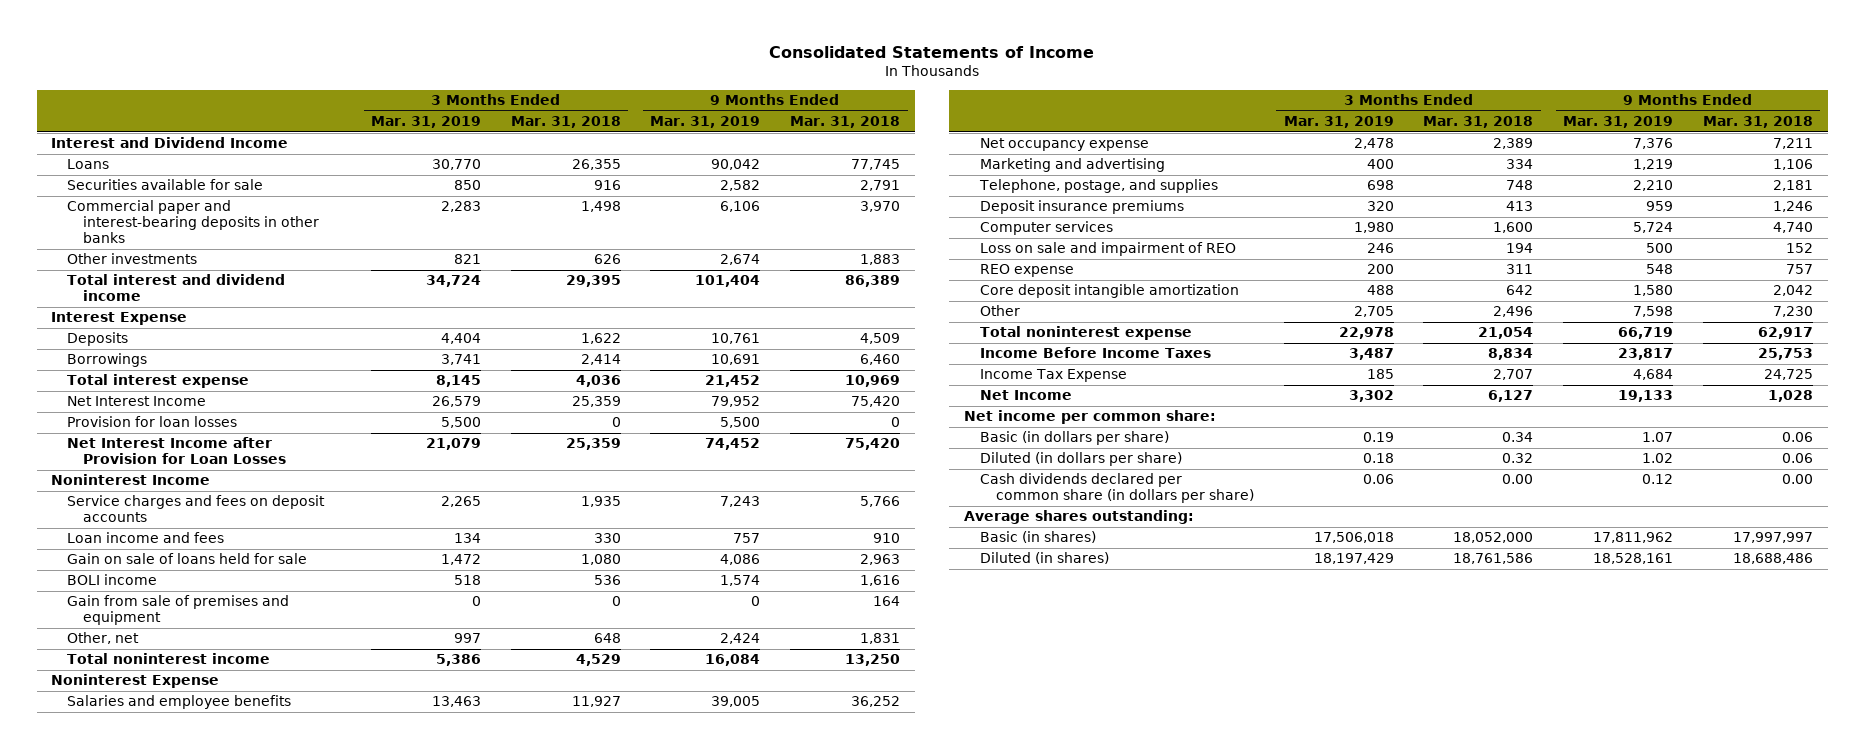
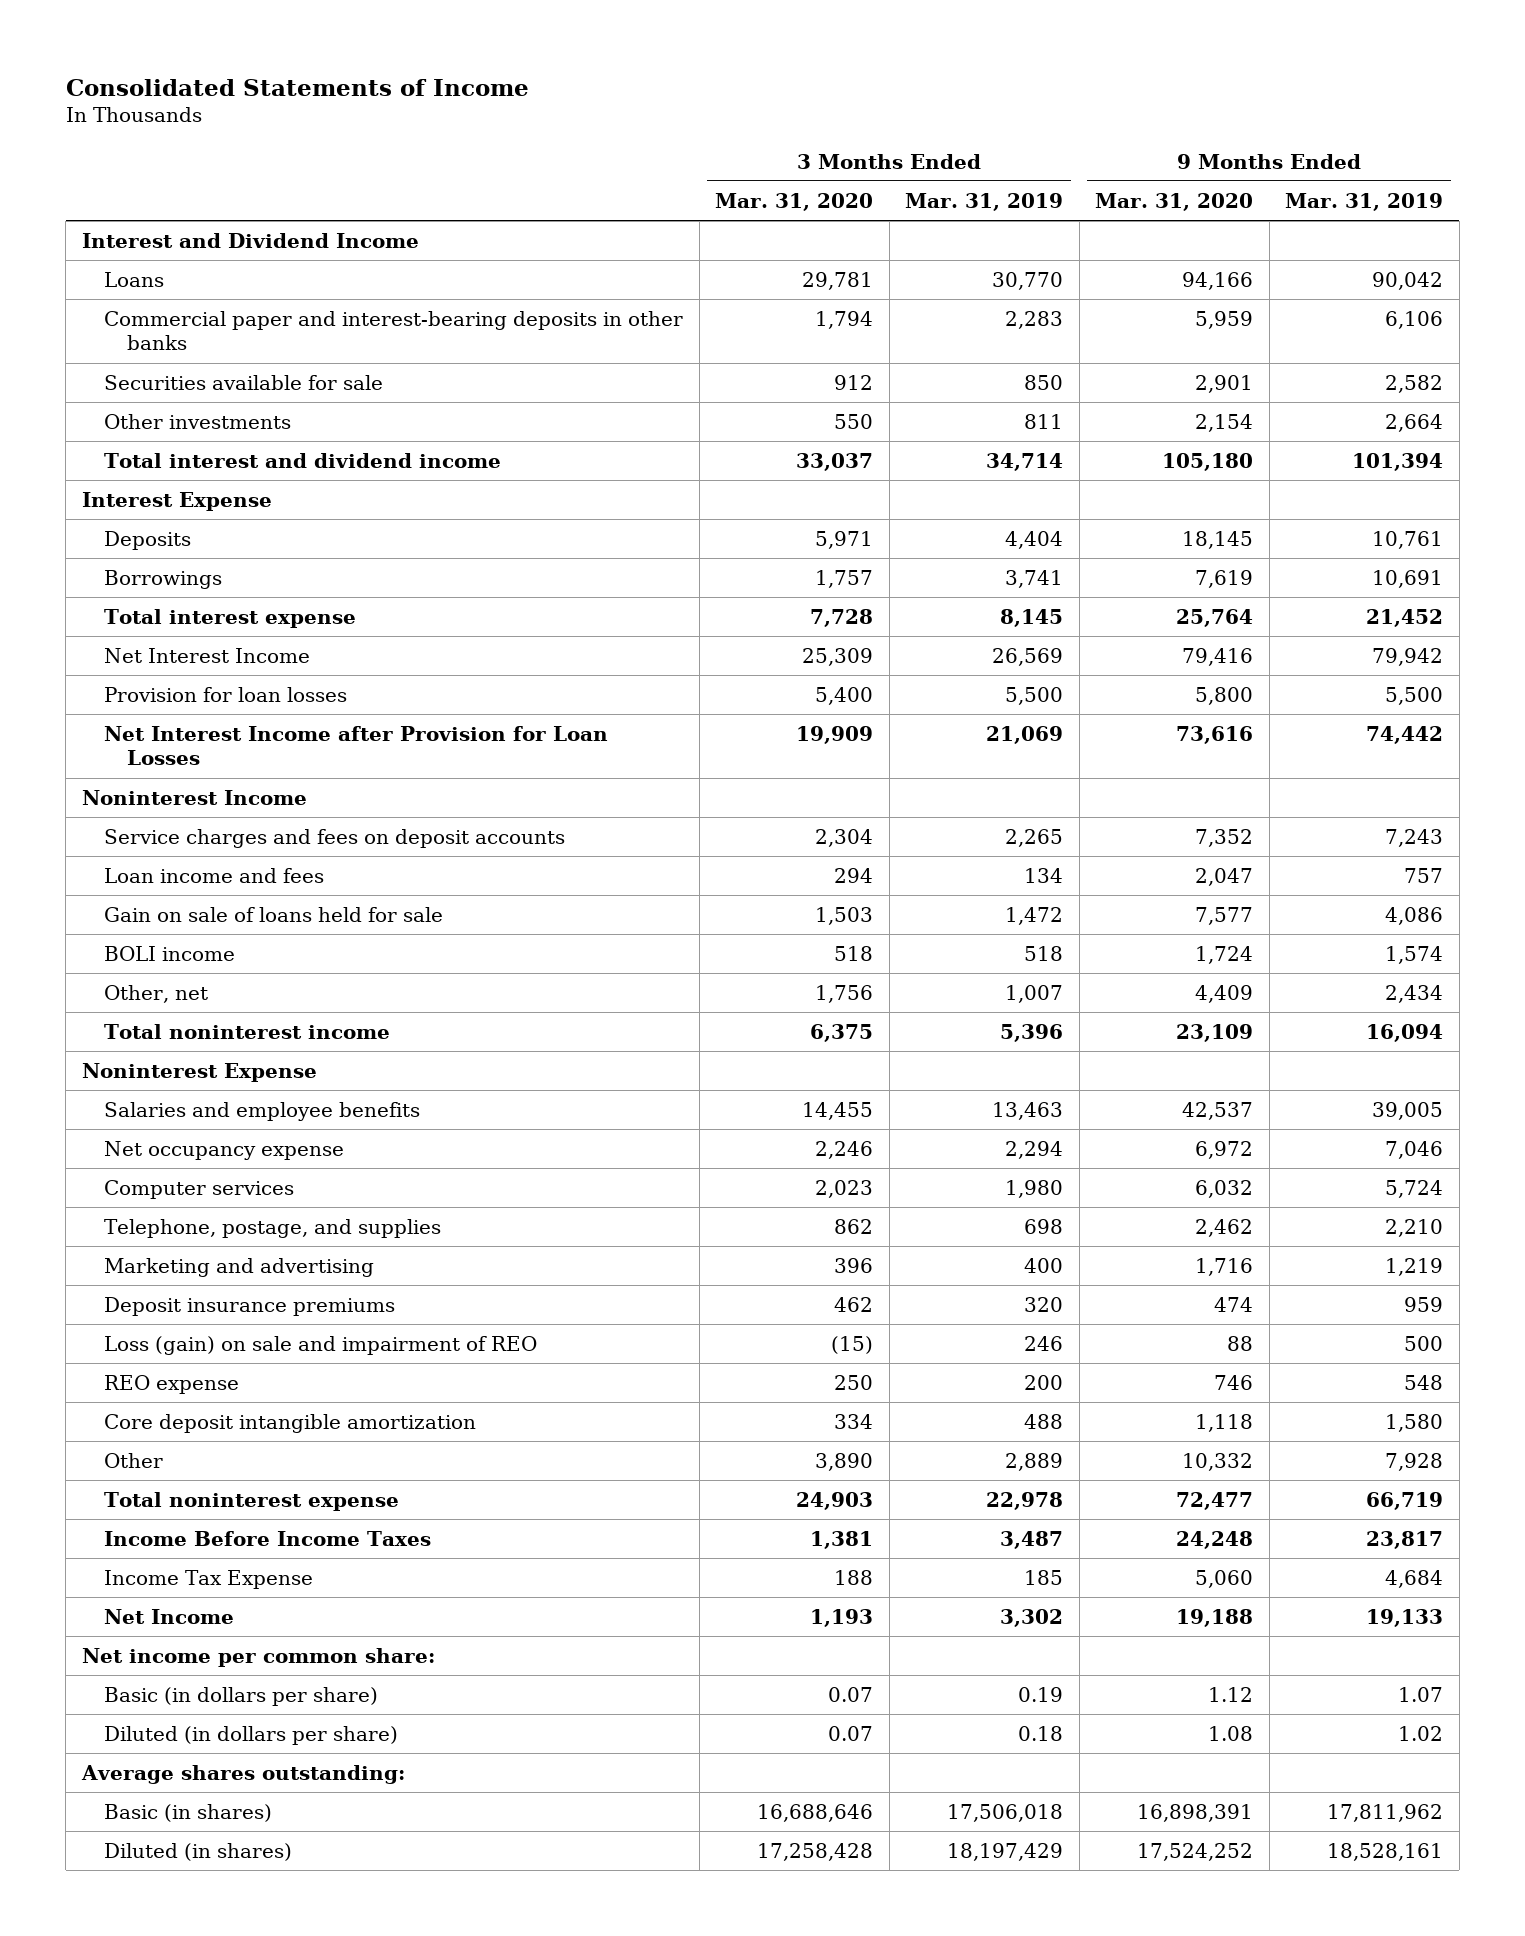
- | 3 Months Ended Mar. 31, 2019 | 3 Months Ended Mar. 31, 2018 | 9 Months Ended Mar. 31, 2019 | 9 Months Ended Mar. 31, 2018
+ | 3 Months Ended Mar. 31, 2020 | 3 Months Ended Mar. 31, 2019 | 9 Months Ended Mar. 31, 2020 | 9 Months Ended Mar. 31, 2019
- Other investments | 821 | 626 | 2,674 | 1,883
- Total interest and dividend income | 34,724 | 29,395 | 101,404 | 86,389
moved down: Securities available for sale | 912 | 850 | 2,901 | 2,582
+ Other investments | 550 | 811 | 2,154 | 2,664
+ Total interest and dividend income | 33,037 | 34,714 | 105,180 | 101,394
- Net Interest Income | 26,579 | 25,359 | 79,952 | 75,420
+ Net Interest Income | 25,309 | 26,569 | 79,416 | 79,942
- Net Interest Income after Provision for Loan Losses | 21,079 | 25,359 | 74,452 | 75,420
+ Net Interest Income after Provision for Loan Losses | 19,909 | 21,069 | 73,616 | 74,442
- Gain from sale of premises and equipment | 0 | 0 | 0 | 164
- Other, net | 997 | 648 | 2,424 | 1,831
- Total noninterest income | 5,386 | 4,529 | 16,084 | 13,250
+ Other, net | 1,756 | 1,007 | 4,409 | 2,434
+ Total noninterest income | 6,375 | 5,396 | 23,109 | 16,094
- Net occupancy expense | 2,478 | 2,389 | 7,376 | 7,211
+ Net occupancy expense | 2,246 | 2,294 | 6,972 | 7,046
moved up: Computer services | 2,023 | 1,980 | 6,032 | 5,724
moved down: Marketing and advertising | 396 | 400 | 1,716 | 1,219
- Loss on sale and impairment of REO | 246 | 194 | 500 | 152
+ Loss (gain) on sale and impairment of REO | (15) | 246 | 88 | 500
- Other | 2,705 | 2,496 | 7,598 | 7,230
+ Other | 3,890 | 2,889 | 10,332 | 7,928
- Cash dividends declared per common share (in dollars per share) | 0.06 | 0.00 | 0.12 | 0.00

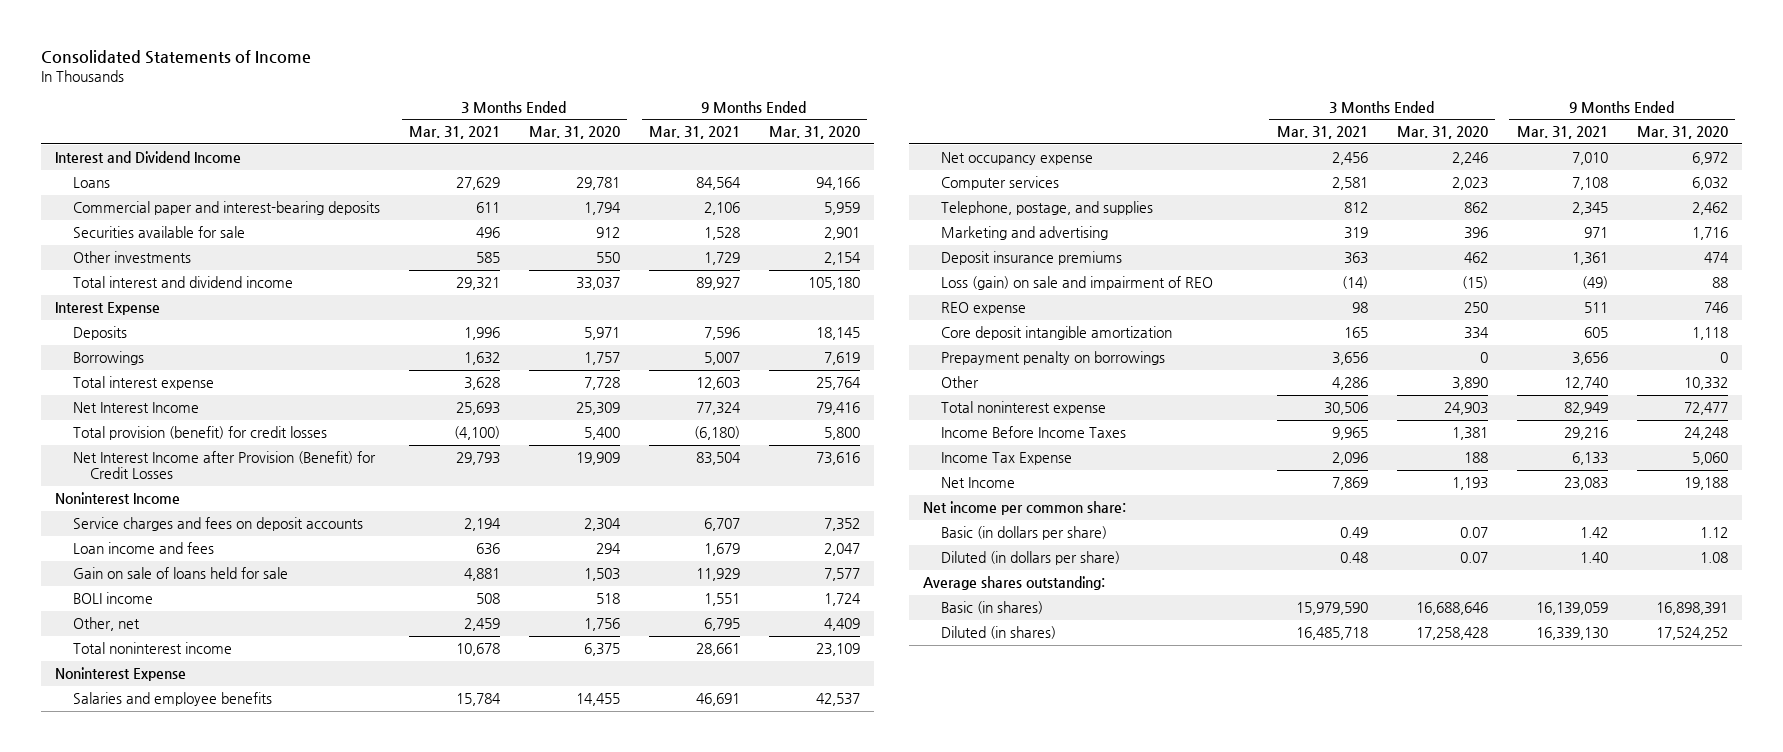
- | 3 Months Ended Mar. 31, 2020 | 3 Months Ended Mar. 31, 2019 | 9 Months Ended Mar. 31, 2020 | 9 Months Ended Mar. 31, 2019
+ | 3 Months Ended Mar. 31, 2021 | 3 Months Ended Mar. 31, 2020 | 9 Months Ended Mar. 31, 2021 | 9 Months Ended Mar. 31, 2020
- Commercial paper and interest-bearing deposits in other banks | 1,794 | 2,283 | 5,959 | 6,106
+ Commercial paper and interest-bearing deposits | 611 | 1,794 | 2,106 | 5,959
- Provision for loan losses | 5,400 | 5,500 | 5,800 | 5,500
- Net Interest Income after Provision for Loan Losses | 19,909 | 21,069 | 73,616 | 74,442
+ Total provision (benefit) for credit losses | (4,100) | 5,400 | (6,180) | 5,800
+ Net Interest Income after Provision (Benefit) for Credit Losses | 29,793 | 19,909 | 83,504 | 73,616
+ Prepayment penalty on borrowings | 3,656 | 0 | 3,656 | 0

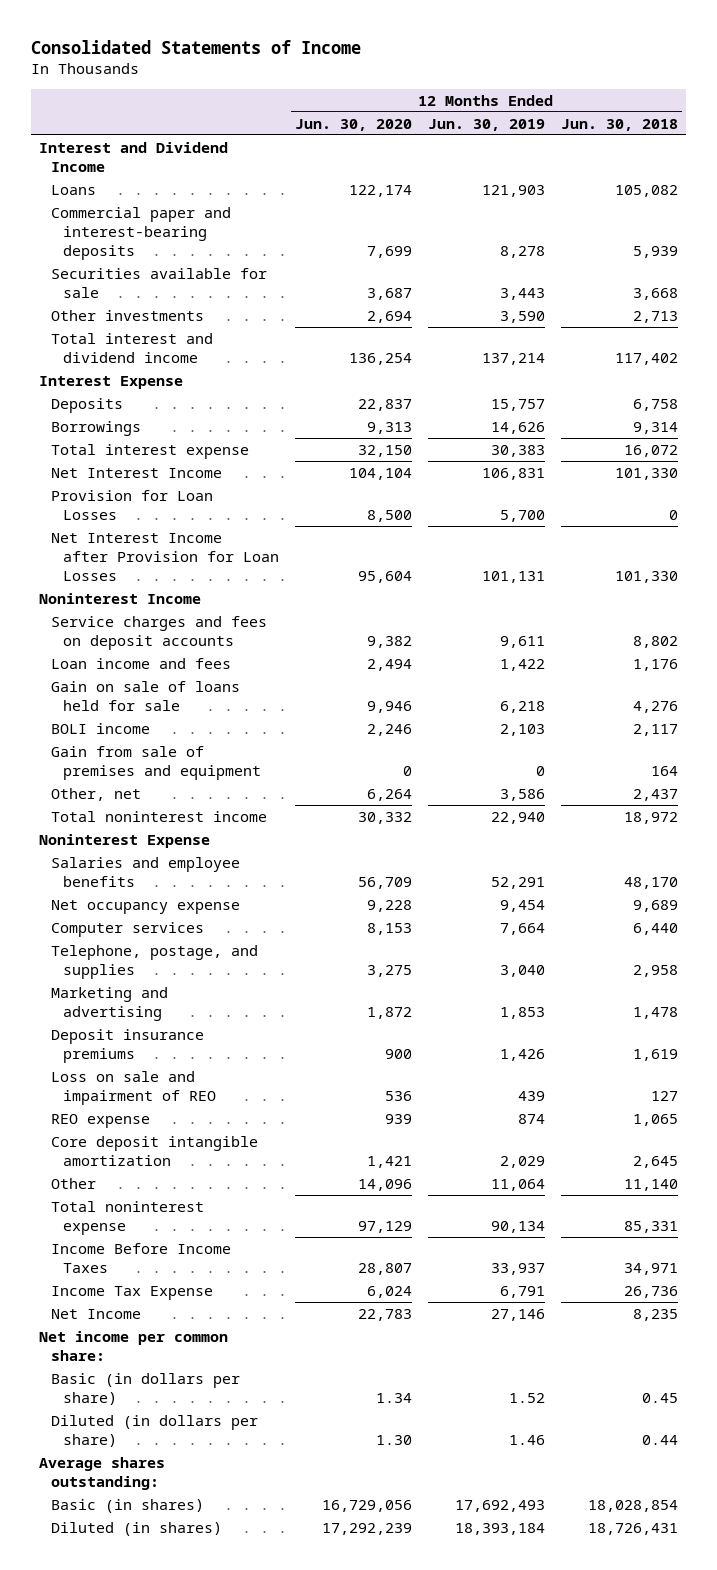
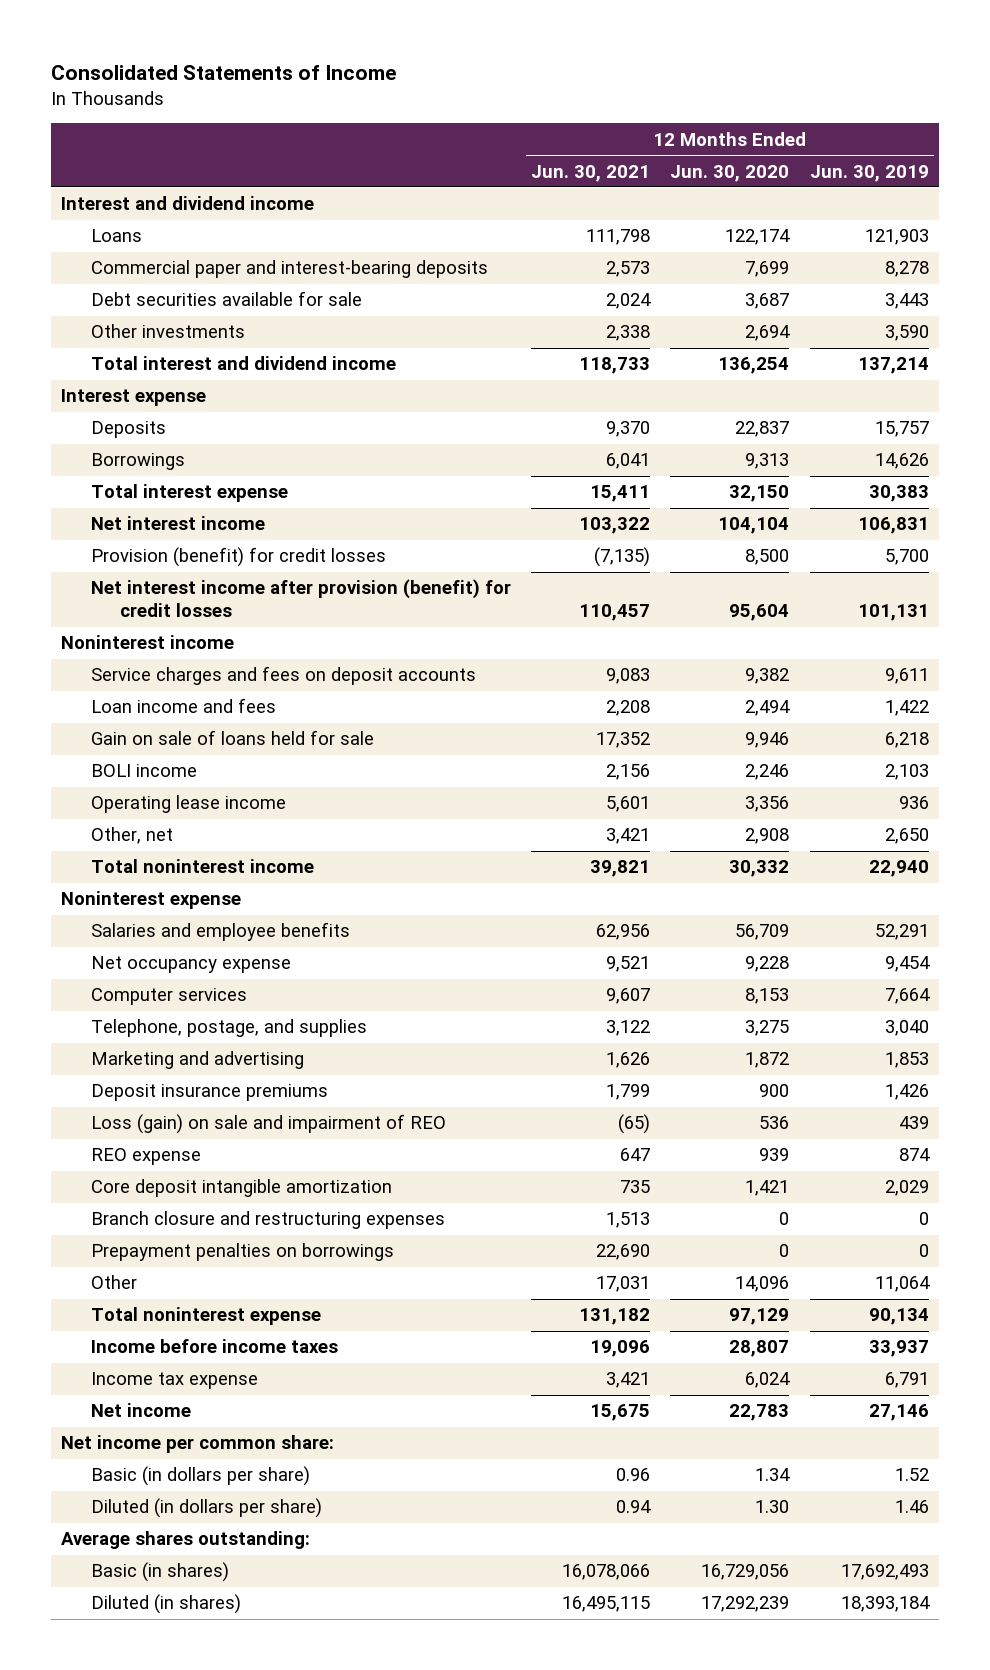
- | 12 Months Ended Jun. 30, 2020 | 12 Months Ended Jun. 30, 2019 | 12 Months Ended Jun. 30, 2018
+ | 12 Months Ended Jun. 30, 2021 | 12 Months Ended Jun. 30, 2020 | 12 Months Ended Jun. 30, 2019
- Interest and Dividend Income
+ Interest and dividend income
- Securities available for sale | 3,687 | 3,443 | 3,668
+ Debt securities available for sale | 2,024 | 3,687 | 3,443
- Interest Expense
+ Interest expense
- Net Interest Income | 104,104 | 106,831 | 101,330
- Provision for Loan Losses | 8,500 | 5,700 | 0
- Net Interest Income after Provision for Loan Losses | 95,604 | 101,131 | 101,330
- Noninterest Income
+ Net interest income | 103,322 | 104,104 | 106,831
+ Provision (benefit) for credit losses | (7,135) | 8,500 | 5,700
+ Net interest income after provision (benefit) for credit losses | 110,457 | 95,604 | 101,131
+ Noninterest income
- Gain from sale of premises and equipment | 0 | 0 | 164
- Other, net | 6,264 | 3,586 | 2,437
+ Operating lease income | 5,601 | 3,356 | 936
+ Other, net | 3,421 | 2,908 | 2,650
- Noninterest Expense
+ Noninterest expense
- Loss on sale and impairment of REO | 536 | 439 | 127
+ Loss (gain) on sale and impairment of REO | (65) | 536 | 439
+ Branch closure and restructuring expenses | 1,513 | 0 | 0
+ Prepayment penalties on borrowings | 22,690 | 0 | 0
- Income Before Income Taxes | 28,807 | 33,937 | 34,971
- Income Tax Expense | 6,024 | 6,791 | 26,736
- Net Income | 22,783 | 27,146 | 8,235
+ Income before income taxes | 19,096 | 28,807 | 33,937
+ Income tax expense | 3,421 | 6,024 | 6,791
+ Net income | 15,675 | 22,783 | 27,146

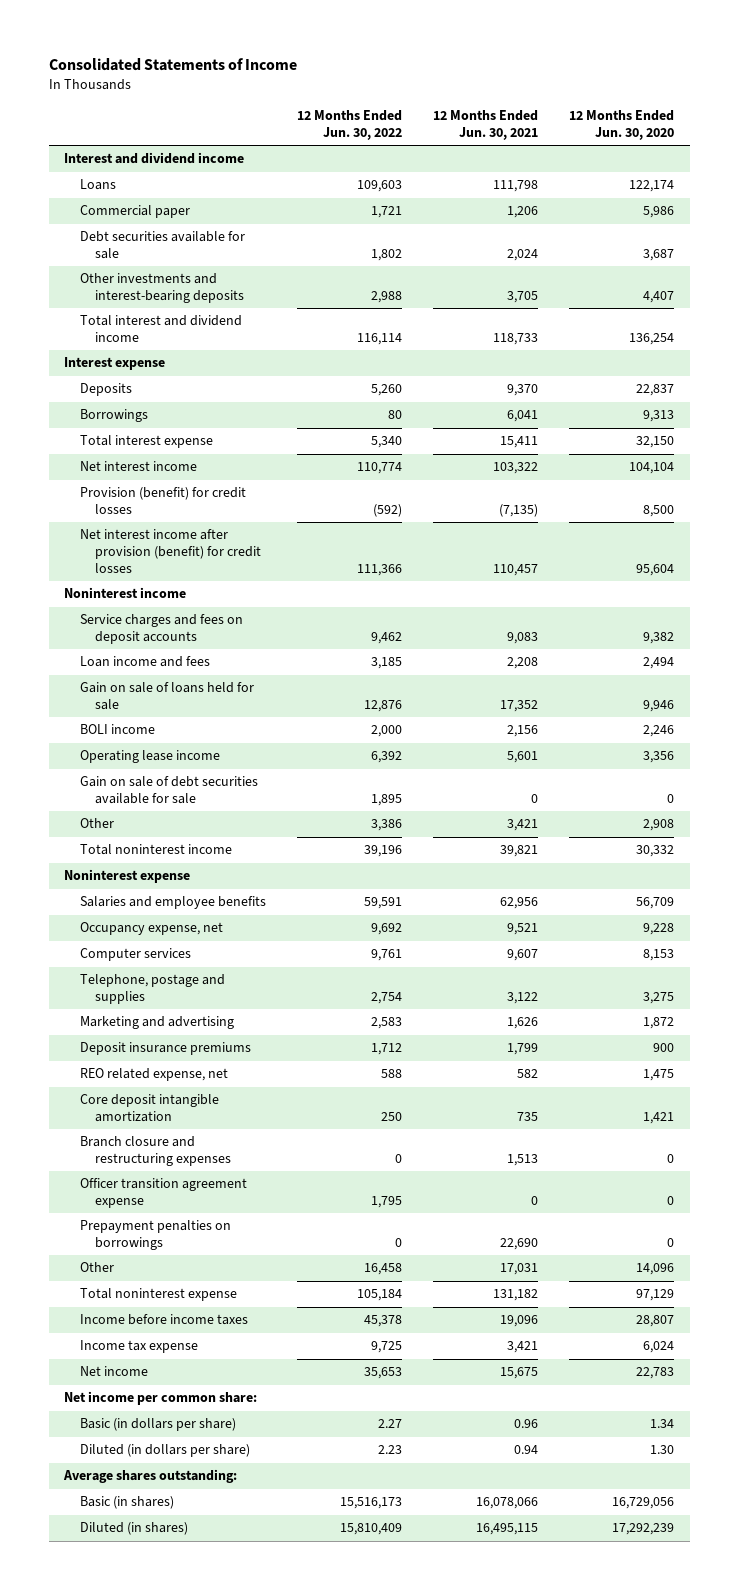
- | 12 Months Ended Jun. 30, 2021 | 12 Months Ended Jun. 30, 2020 | 12 Months Ended Jun. 30, 2019
+ | 12 Months Ended Jun. 30, 2022 | 12 Months Ended Jun. 30, 2021 | 12 Months Ended Jun. 30, 2020
- Commercial paper and interest-bearing deposits | 2,573 | 7,699 | 8,278
+ Commercial paper | 1,721 | 1,206 | 5,986
- Other investments | 2,338 | 2,694 | 3,590
+ Other investments and interest-bearing deposits | 2,988 | 3,705 | 4,407
- Other, net | 3,421 | 2,908 | 2,650
+ Gain on sale of debt securities available for sale | 1,895 | 0 | 0
+ Other | 3,386 | 3,421 | 2,908
- Net occupancy expense | 9,521 | 9,228 | 9,454
+ Occupancy expense, net | 9,692 | 9,521 | 9,228
- Telephone, postage, and supplies | 3,122 | 3,275 | 3,040
+ Telephone, postage and supplies | 2,754 | 3,122 | 3,275
- Loss (gain) on sale and impairment of REO | (65) | 536 | 439
- REO expense | 647 | 939 | 874
+ REO related expense, net | 588 | 582 | 1,475
+ Officer transition agreement expense | 1,795 | 0 | 0

